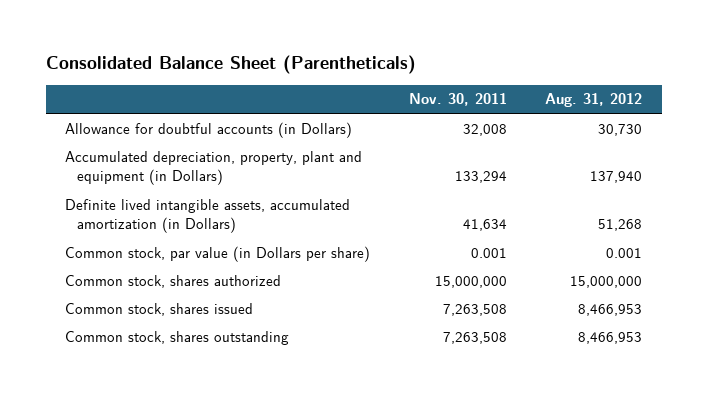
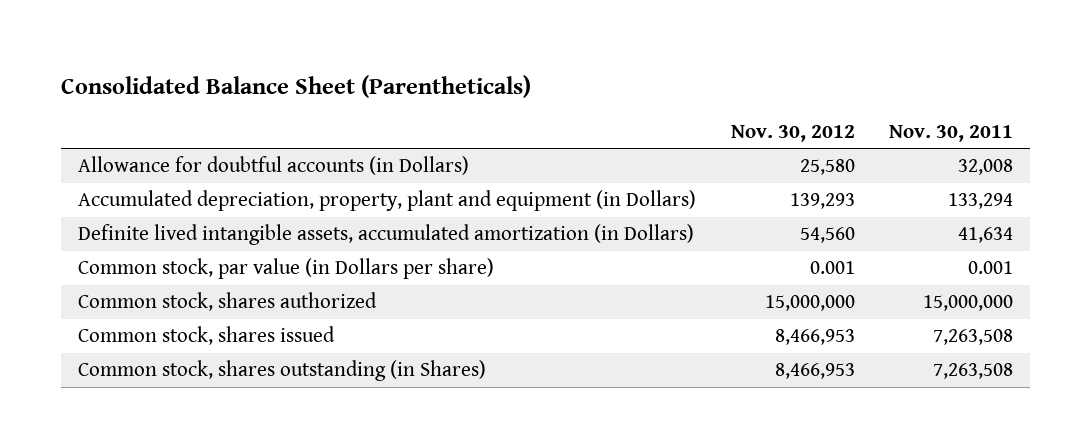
- | Nov. 30, 2011 | Aug. 31, 2012
+ | Nov. 30, 2012 | Nov. 30, 2011
- Common stock, shares outstanding | 7,263,508 | 8,466,953
+ Common stock, shares outstanding (in Shares) | 8,466,953 | 7,263,508

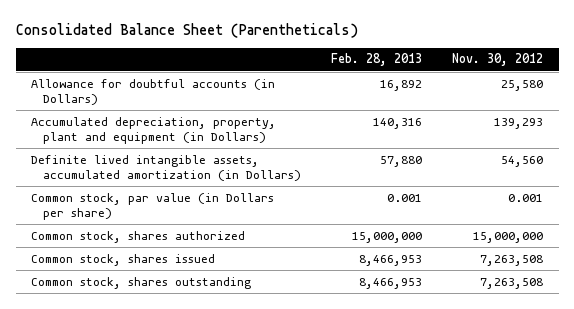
- | Nov. 30, 2012 | Nov. 30, 2011
+ | Feb. 28, 2013 | Nov. 30, 2012
- Common stock, shares issued | 8,466,953 | 7,263,508
- Common stock, shares outstanding (in Shares) | 8,466,953 | 7,263,508
+ Common stock, shares issued | 8,466,953 | 7,263,508
+ Common stock, shares outstanding | 8,466,953 | 7,263,508

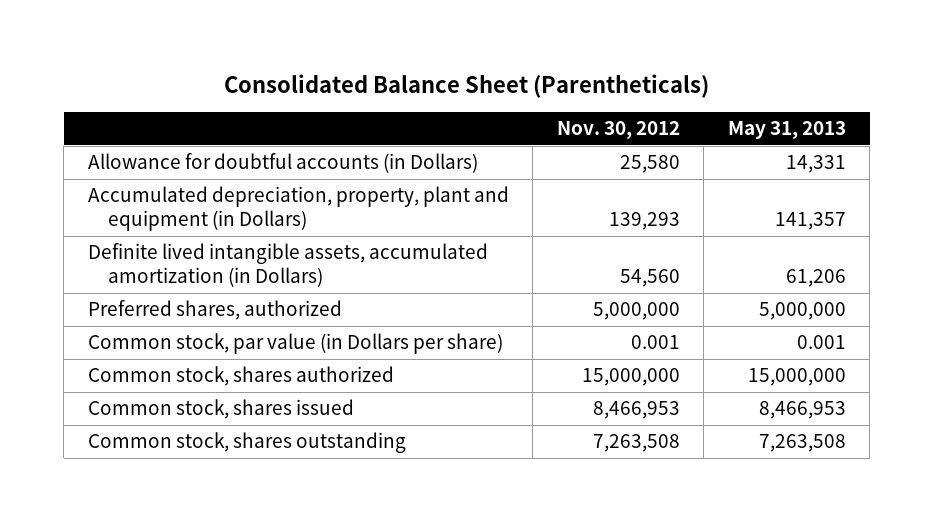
- | Feb. 28, 2013 | Nov. 30, 2012
+ | Nov. 30, 2012 | May 31, 2013
+ Preferred shares, authorized | 5,000,000 | 5,000,000
- Common stock, shares issued | 8,466,953 | 7,263,508
+ Common stock, shares issued | 8,466,953 | 8,466,953

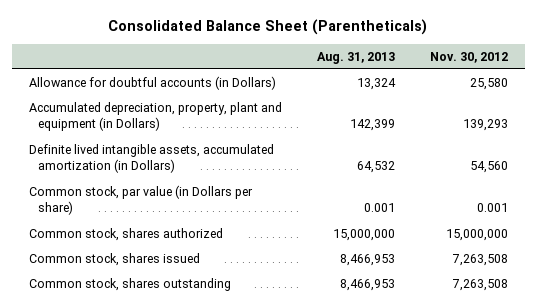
- | Nov. 30, 2012 | May 31, 2013
+ | Aug. 31, 2013 | Nov. 30, 2012
- Preferred shares, authorized | 5,000,000 | 5,000,000
- Common stock, shares issued | 8,466,953 | 8,466,953
+ Common stock, shares issued | 8,466,953 | 7,263,508

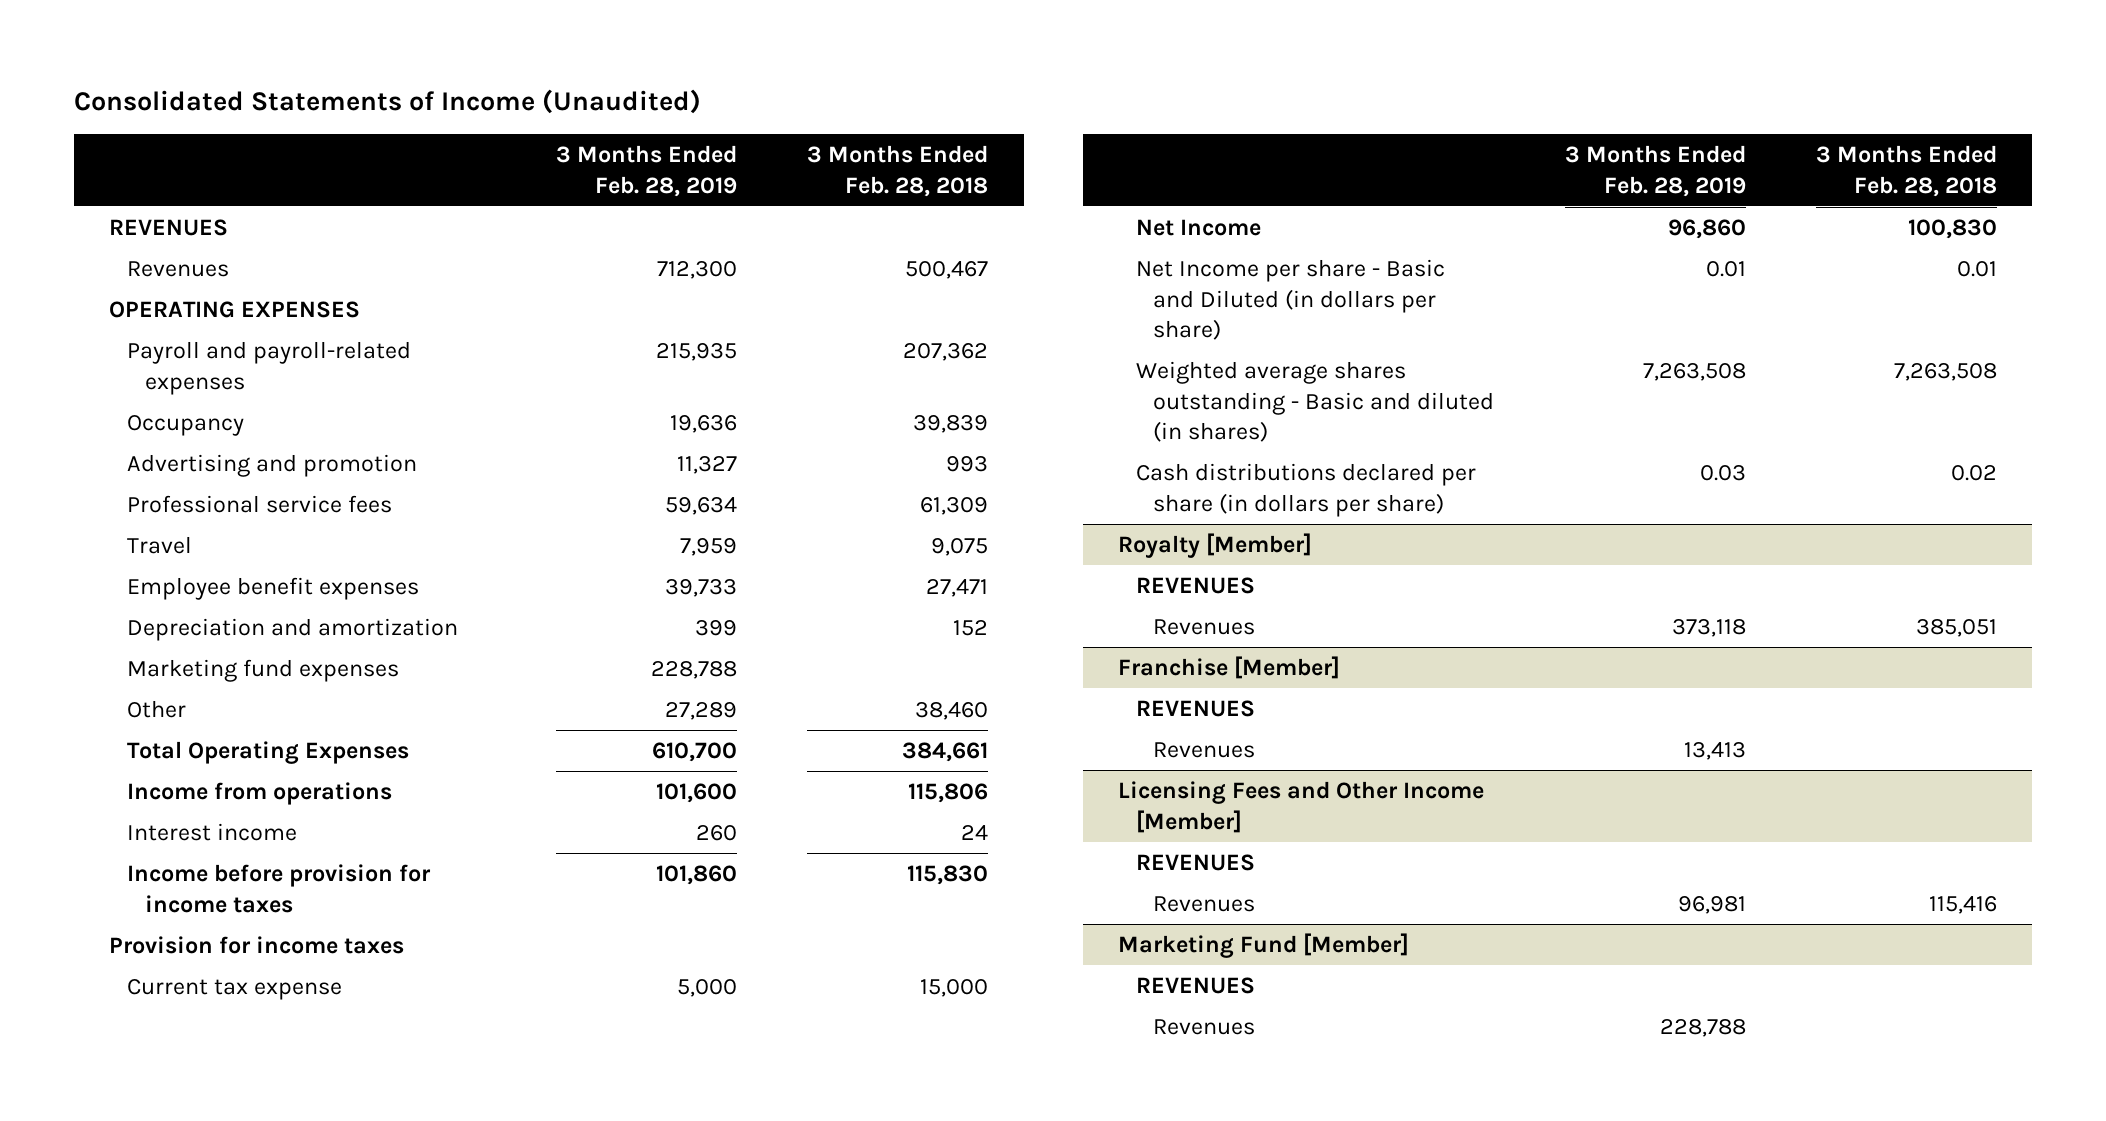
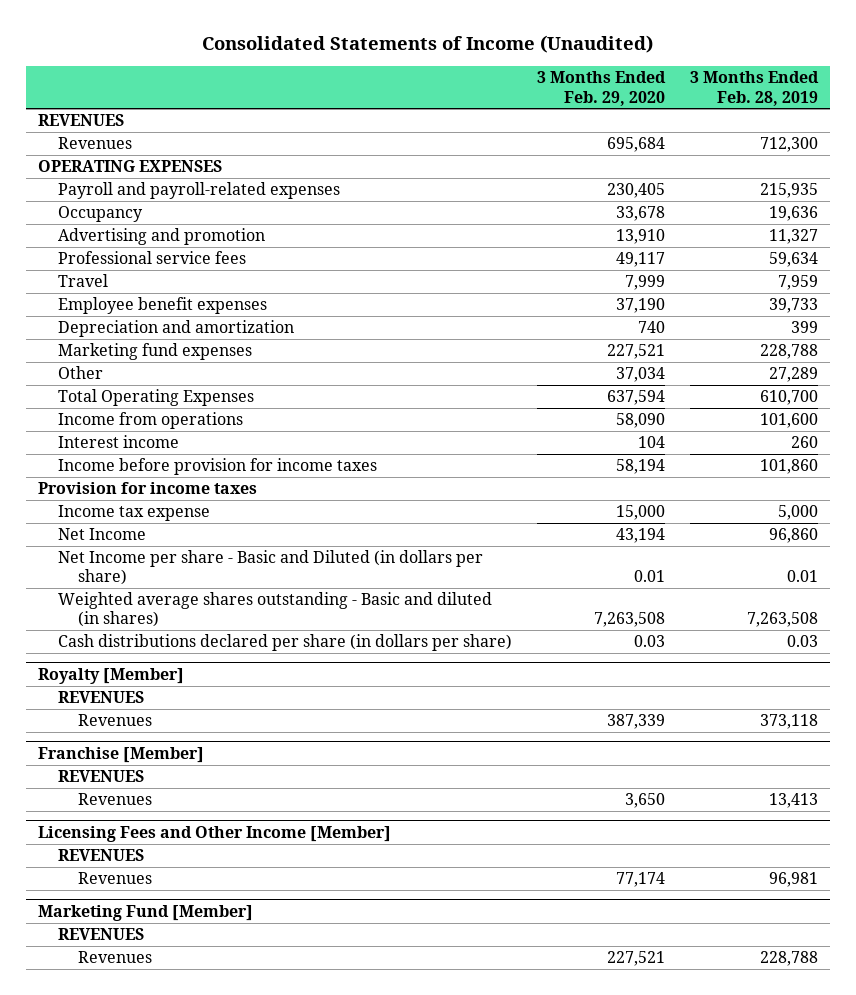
- | 3 Months Ended Feb. 28, 2019 | 3 Months Ended Feb. 28, 2018
+ | 3 Months Ended Feb. 29, 2020 | 3 Months Ended Feb. 28, 2019
- Current tax expense | 5,000 | 15,000
+ Income tax expense | 15,000 | 5,000

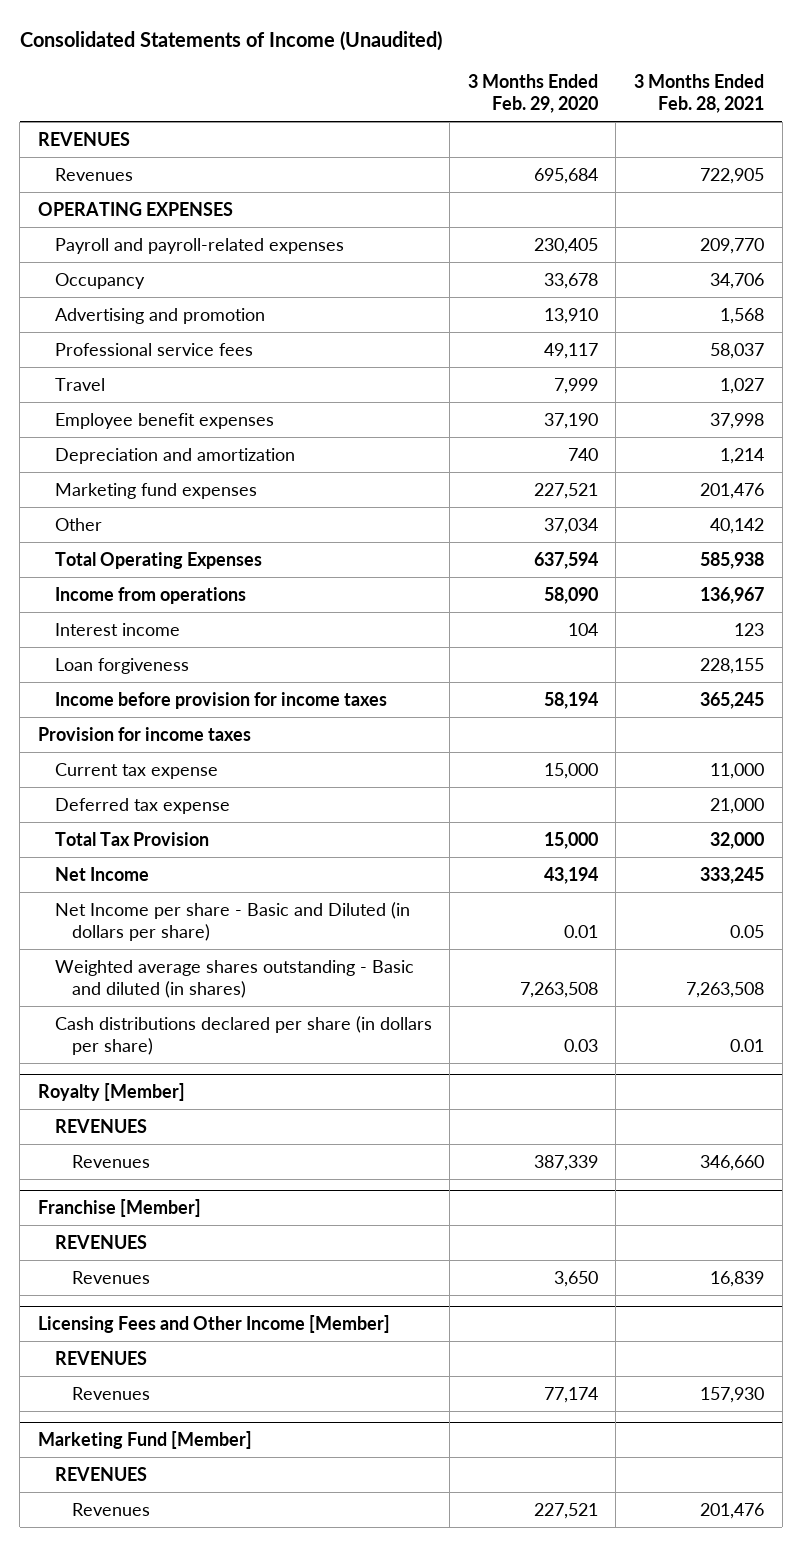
- | 3 Months Ended Feb. 29, 2020 | 3 Months Ended Feb. 28, 2019
+ | 3 Months Ended Feb. 29, 2020 | 3 Months Ended Feb. 28, 2021
+ Loan forgiveness | | 228,155
- Income tax expense | 15,000 | 5,000
+ Current tax expense | 15,000 | 11,000
+ Deferred tax expense | | 21,000
+ Total Tax Provision | 15,000 | 32,000

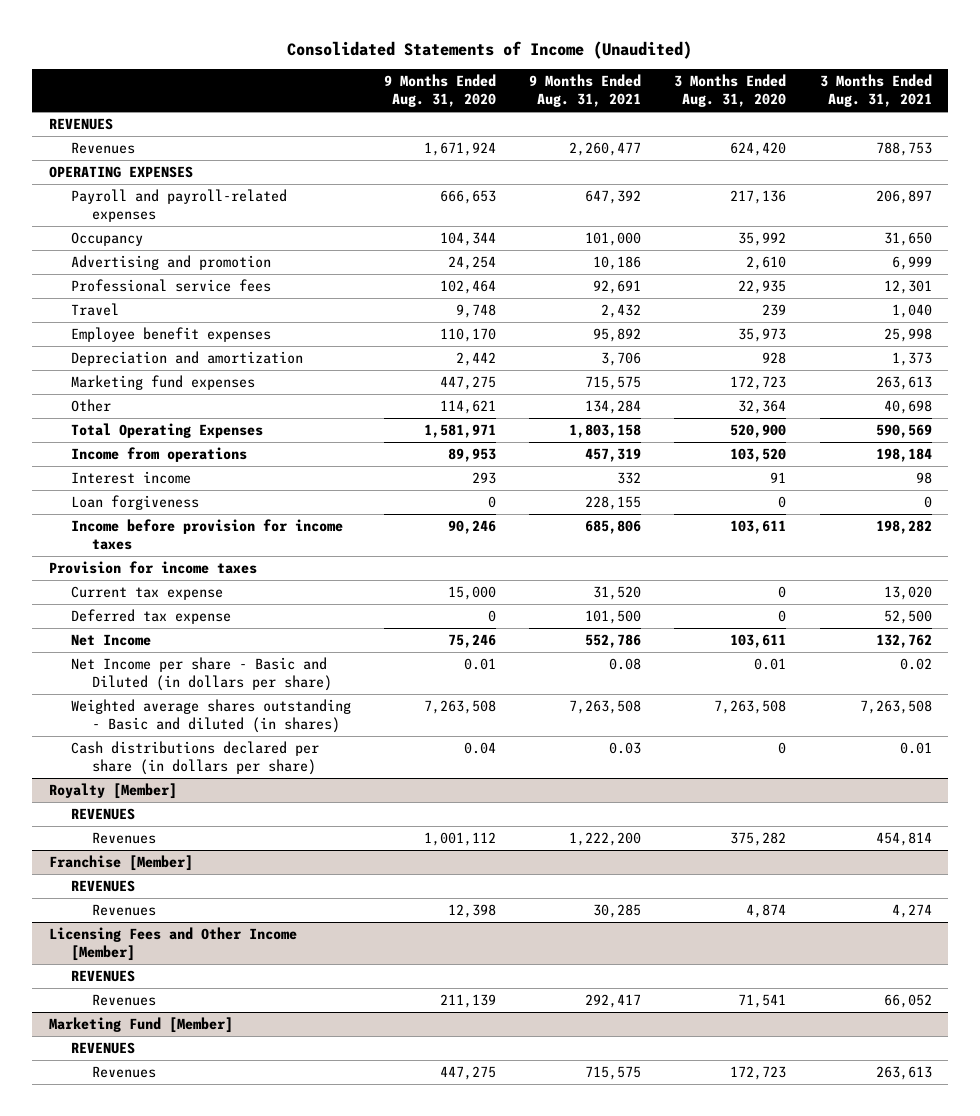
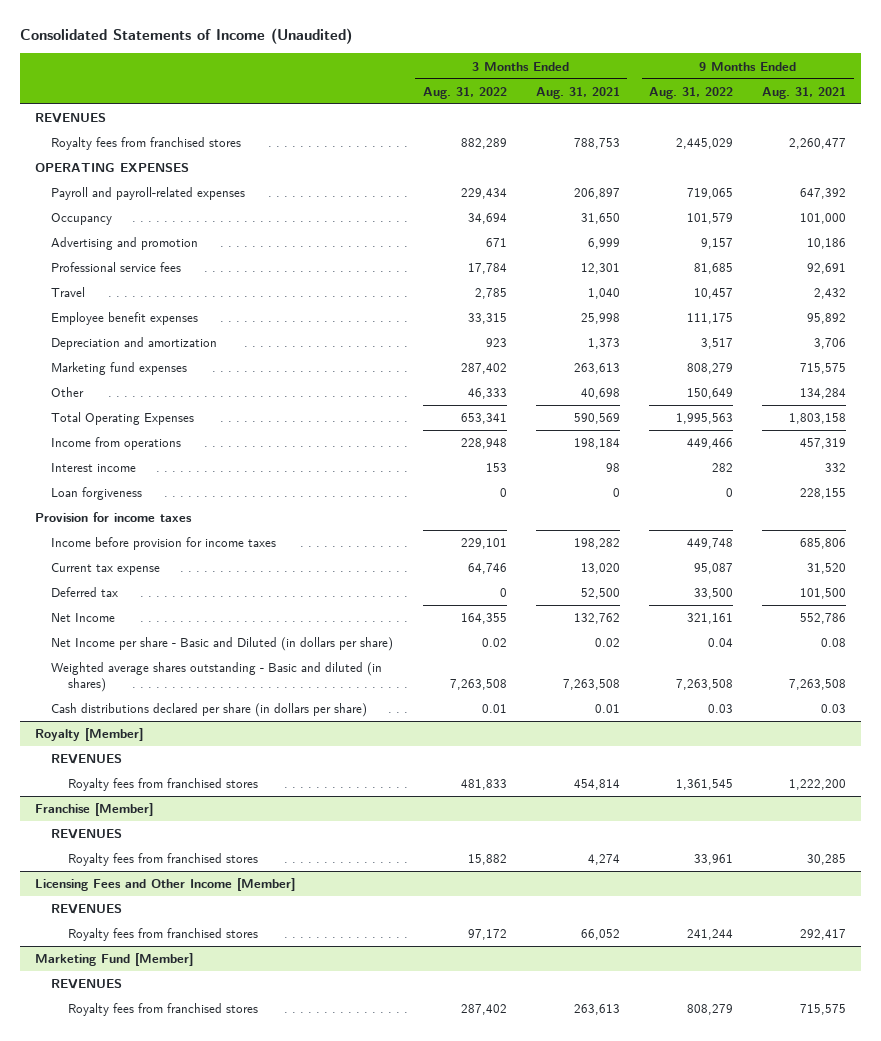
- | 9 Months Ended Aug. 31, 2020 | 9 Months Ended Aug. 31, 2021 | 3 Months Ended Aug. 31, 2020 | 3 Months Ended Aug. 31, 2021
+ | 3 Months Ended Aug. 31, 2022 | 3 Months Ended Aug. 31, 2021 | 9 Months Ended Aug. 31, 2022 | 9 Months Ended Aug. 31, 2021
- Revenues | 1,671,924 | 2,260,477 | 624,420 | 788,753
+ Royalty fees from franchised stores | 882,289 | 788,753 | 2,445,029 | 2,260,477
moved down: Income before provision for income taxes | 229,101 | 198,282 | 449,748 | 685,806
- Deferred tax expense | 0 | 101,500 | 0 | 52,500
+ Deferred tax | 0 | 52,500 | 33,500 | 101,500
@ Royalty [Member]
- Revenues | 1,001,112 | 1,222,200 | 375,282 | 454,814
+ Royalty fees from franchised stores | 481,833 | 454,814 | 1,361,545 | 1,222,200
@ Franchise [Member]
- Revenues | 12,398 | 30,285 | 4,874 | 4,274
+ Royalty fees from franchised stores | 15,882 | 4,274 | 33,961 | 30,285
@ Licensing Fees and Other Income [Member]
- Revenues | 211,139 | 292,417 | 71,541 | 66,052
+ Royalty fees from franchised stores | 97,172 | 66,052 | 241,244 | 292,417
@ Marketing Fund [Member]
- Revenues | 447,275 | 715,575 | 172,723 | 263,613
+ Royalty fees from franchised stores | 287,402 | 263,613 | 808,279 | 715,575

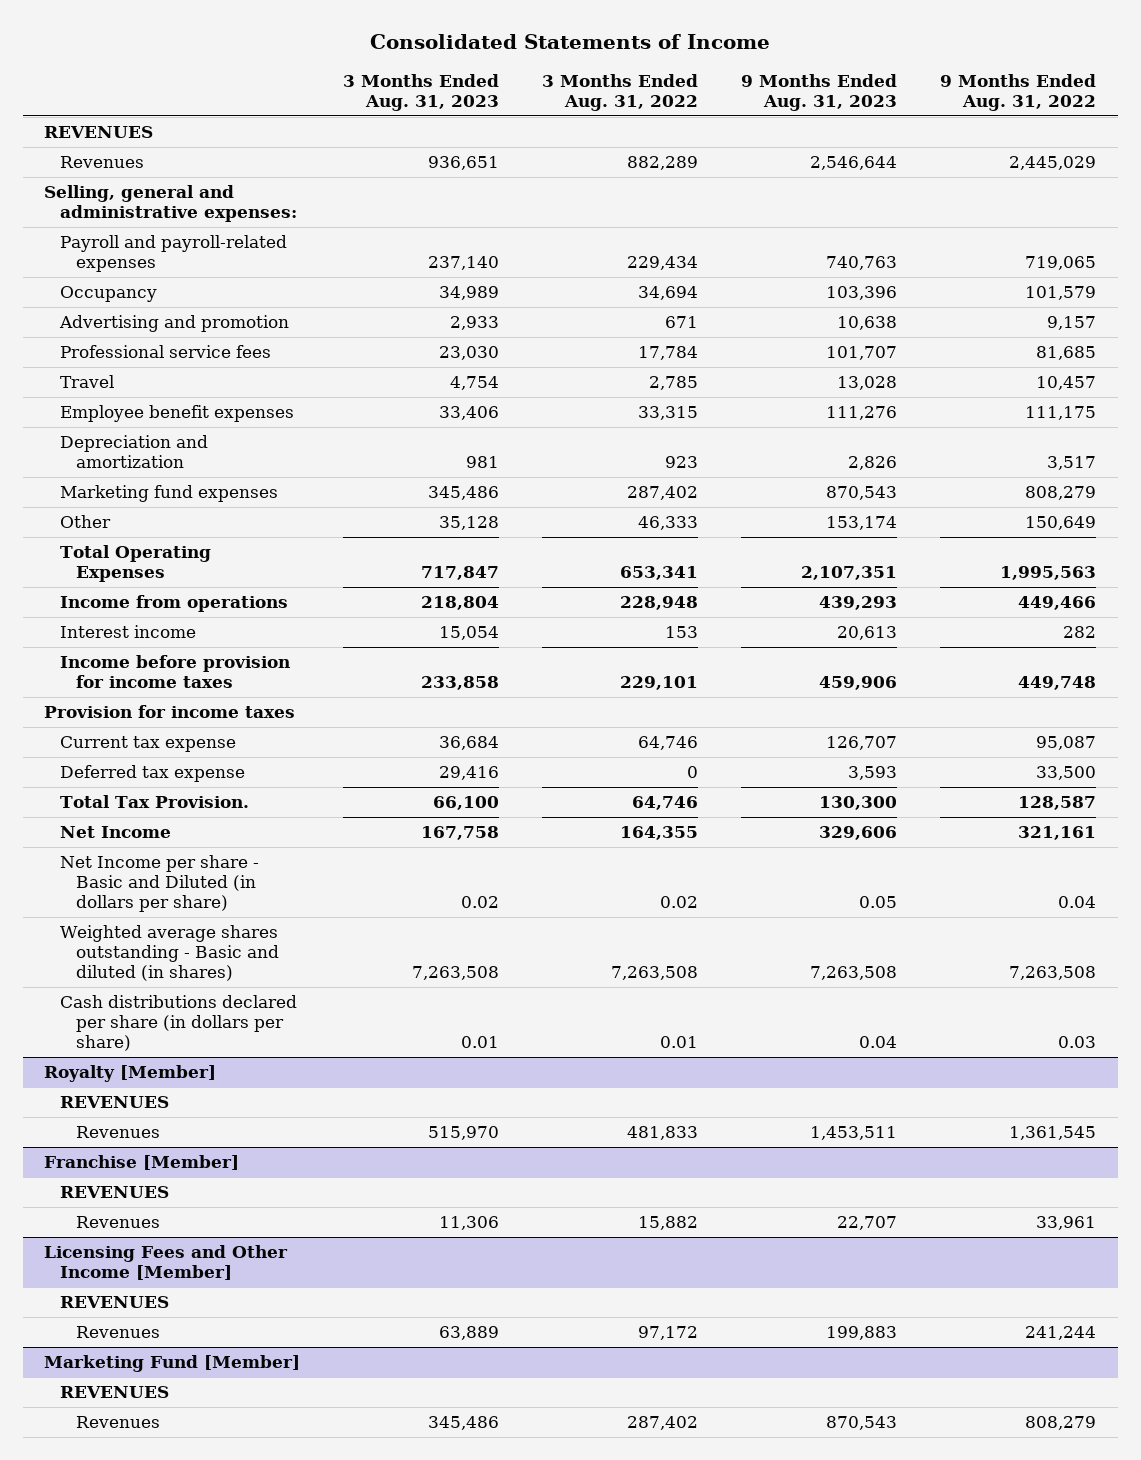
- Consolidated Statements of Income (Unaudited)
+ Consolidated Statements of Income
- | 3 Months Ended Aug. 31, 2022 | 3 Months Ended Aug. 31, 2021 | 9 Months Ended Aug. 31, 2022 | 9 Months Ended Aug. 31, 2021
+ | 3 Months Ended Aug. 31, 2023 | 3 Months Ended Aug. 31, 2022 | 9 Months Ended Aug. 31, 2023 | 9 Months Ended Aug. 31, 2022
- Royalty fees from franchised stores | 882,289 | 788,753 | 2,445,029 | 2,260,477
- OPERATING EXPENSES
+ Revenues | 936,651 | 882,289 | 2,546,644 | 2,445,029
+ Selling, general and administrative expenses:
- Loan forgiveness | 0 | 0 | 0 | 228,155
moved down: Provision for income taxes
- Deferred tax | 0 | 52,500 | 33,500 | 101,500
+ Deferred tax expense | 29,416 | 0 | 3,593 | 33,500
+ Total Tax Provision. | 66,100 | 64,746 | 130,300 | 128,587
@ Royalty [Member]
- Royalty fees from franchised stores | 481,833 | 454,814 | 1,361,545 | 1,222,200
+ Revenues | 515,970 | 481,833 | 1,453,511 | 1,361,545
@ Franchise [Member]
- Royalty fees from franchised stores | 15,882 | 4,274 | 33,961 | 30,285
+ Revenues | 11,306 | 15,882 | 22,707 | 33,961
@ Licensing Fees and Other Income [Member]
- Royalty fees from franchised stores | 97,172 | 66,052 | 241,244 | 292,417
+ Revenues | 63,889 | 97,172 | 199,883 | 241,244
@ Marketing Fund [Member]
- Royalty fees from franchised stores | 287,402 | 263,613 | 808,279 | 715,575
+ Revenues | 345,486 | 287,402 | 870,543 | 808,279

